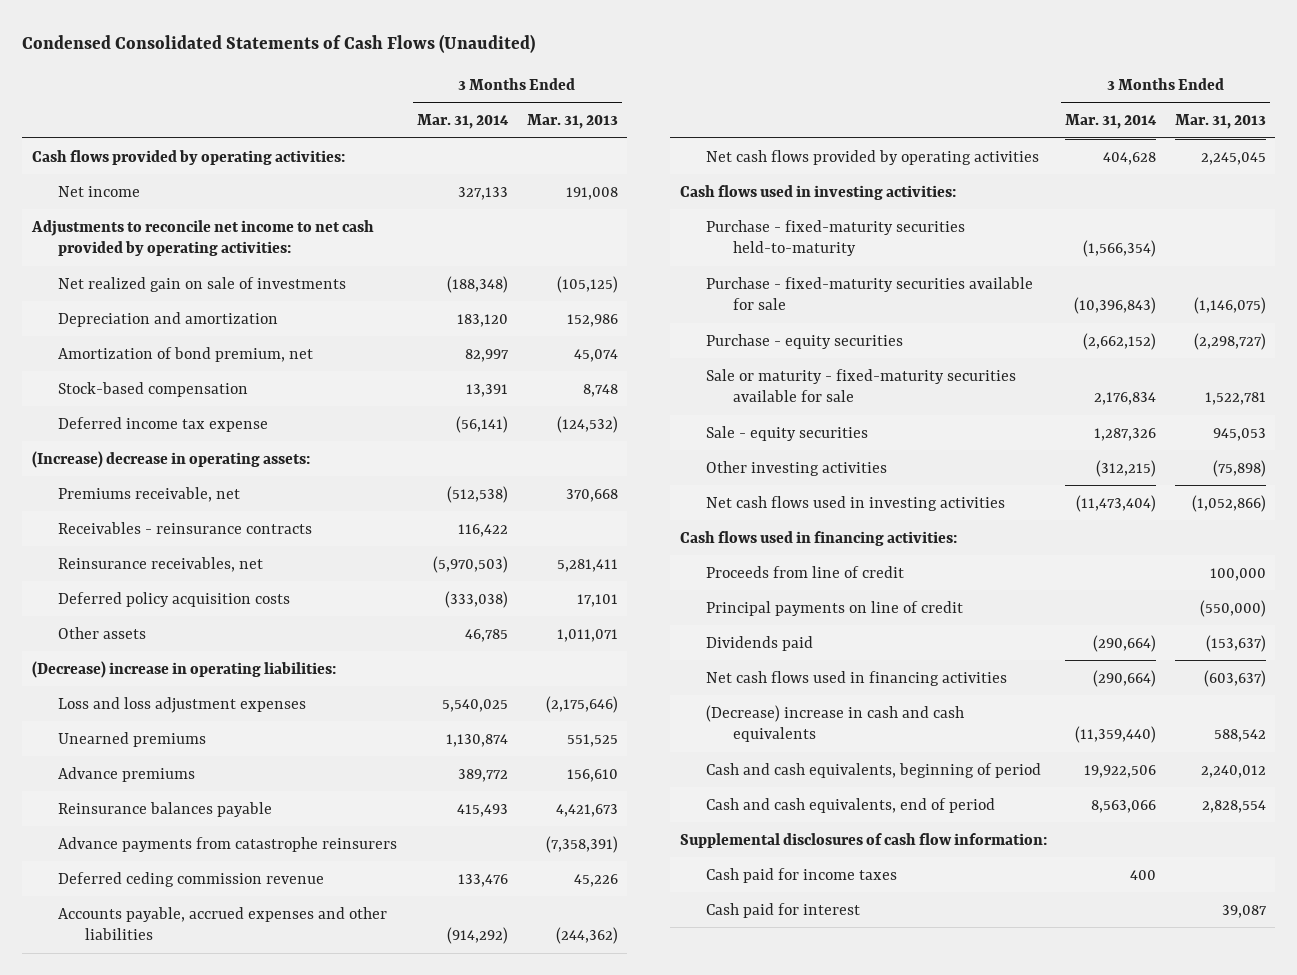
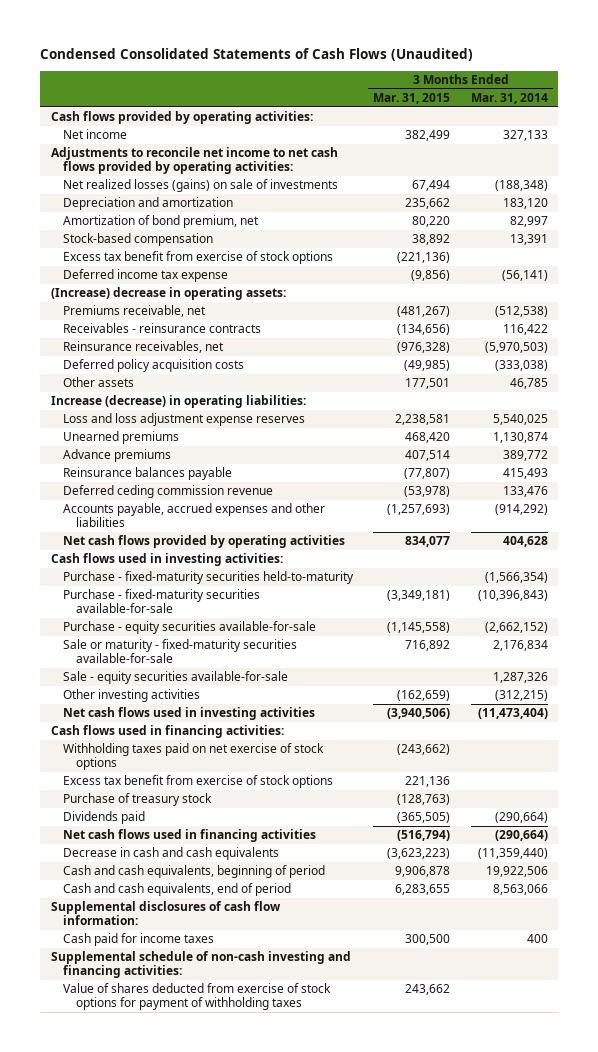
- | 3 Months Ended Mar. 31, 2014 | 3 Months Ended Mar. 31, 2013
+ | 3 Months Ended Mar. 31, 2015 | 3 Months Ended Mar. 31, 2014
- Adjustments to reconcile net income to net cash provided by operating activities:
- Net realized gain on sale of investments | (188,348) | (105,125)
+ Adjustments to reconcile net income to net cash flows provided by operating activities:
+ Net realized losses (gains) on sale of investments | 67,494 | (188,348)
+ Excess tax benefit from exercise of stock options | (221,136) |
- (Decrease) increase in operating liabilities:
- Loss and loss adjustment expenses | 5,540,025 | (2,175,646)
+ Increase (decrease) in operating liabilities:
+ Loss and loss adjustment expense reserves | 2,238,581 | 5,540,025
- Advance payments from catastrophe reinsurers | | (7,358,391)
- Purchase - fixed-maturity securities available for sale | (10,396,843) | (1,146,075)
- Purchase - equity securities | (2,662,152) | (2,298,727)
- Sale or maturity - fixed-maturity securities available for sale | 2,176,834 | 1,522,781
- Sale - equity securities | 1,287,326 | 945,053
+ Purchase - fixed-maturity securities available-for-sale | (3,349,181) | (10,396,843)
+ Purchase - equity securities available-for-sale | (1,145,558) | (2,662,152)
+ Sale or maturity - fixed-maturity securities available-for-sale | 716,892 | 2,176,834
+ Sale - equity securities available-for-sale | | 1,287,326
- Proceeds from line of credit | | 100,000
- Principal payments on line of credit | | (550,000)
+ Withholding taxes paid on net exercise of stock options | (243,662) |
+ Excess tax benefit from exercise of stock options | 221,136 |
+ Purchase of treasury stock | (128,763) |
- (Decrease) increase in cash and cash equivalents | (11,359,440) | 588,542
+ Decrease in cash and cash equivalents | (3,623,223) | (11,359,440)
- Cash paid for interest | | 39,087
+ Supplemental schedule of non-cash investing and financing activities:
+ Value of shares deducted from exercise of stock options for payment of withholding taxes | 243,662 |

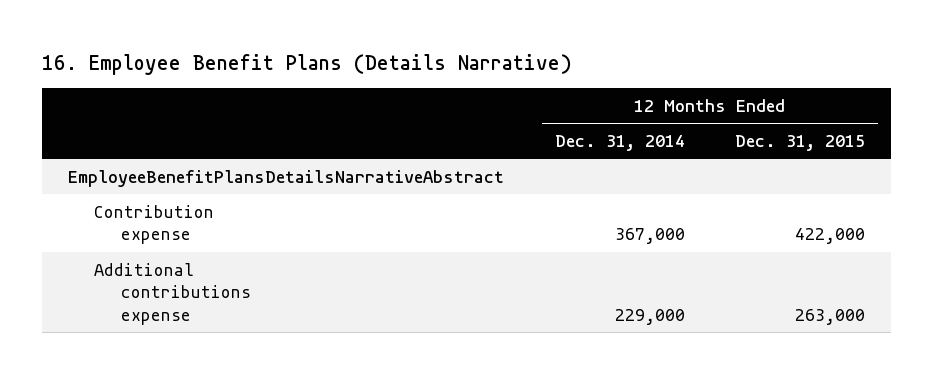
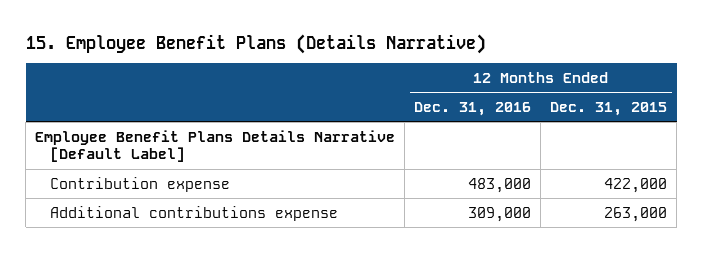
- 16. Employee Benefit Plans (Details Narrative)
+ 15. Employee Benefit Plans (Details Narrative)
- | 12 Months Ended Dec. 31, 2014 | 12 Months Ended Dec. 31, 2015
+ | 12 Months Ended Dec. 31, 2016 | 12 Months Ended Dec. 31, 2015
- EmployeeBenefitPlansDetailsNarrativeAbstract
+ Employee Benefit Plans Details Narrative [Default Label]

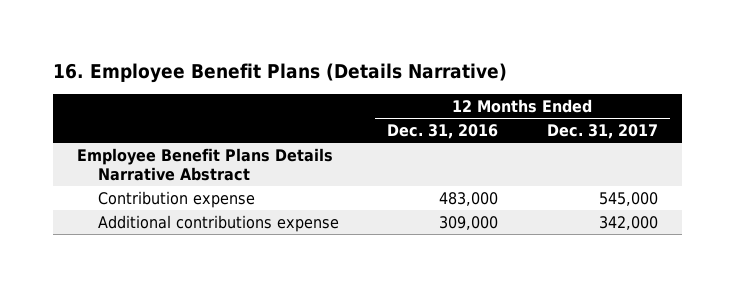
- 15. Employee Benefit Plans (Details Narrative)
+ 16. Employee Benefit Plans (Details Narrative)
- | 12 Months Ended Dec. 31, 2016 | 12 Months Ended Dec. 31, 2015
+ | 12 Months Ended Dec. 31, 2016 | 12 Months Ended Dec. 31, 2017
- Employee Benefit Plans Details Narrative [Default Label]
+ Employee Benefit Plans Details Narrative Abstract

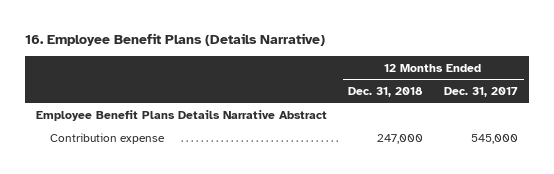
- | 12 Months Ended Dec. 31, 2016 | 12 Months Ended Dec. 31, 2017
+ | 12 Months Ended Dec. 31, 2018 | 12 Months Ended Dec. 31, 2017
- Additional contributions expense | 309,000 | 342,000

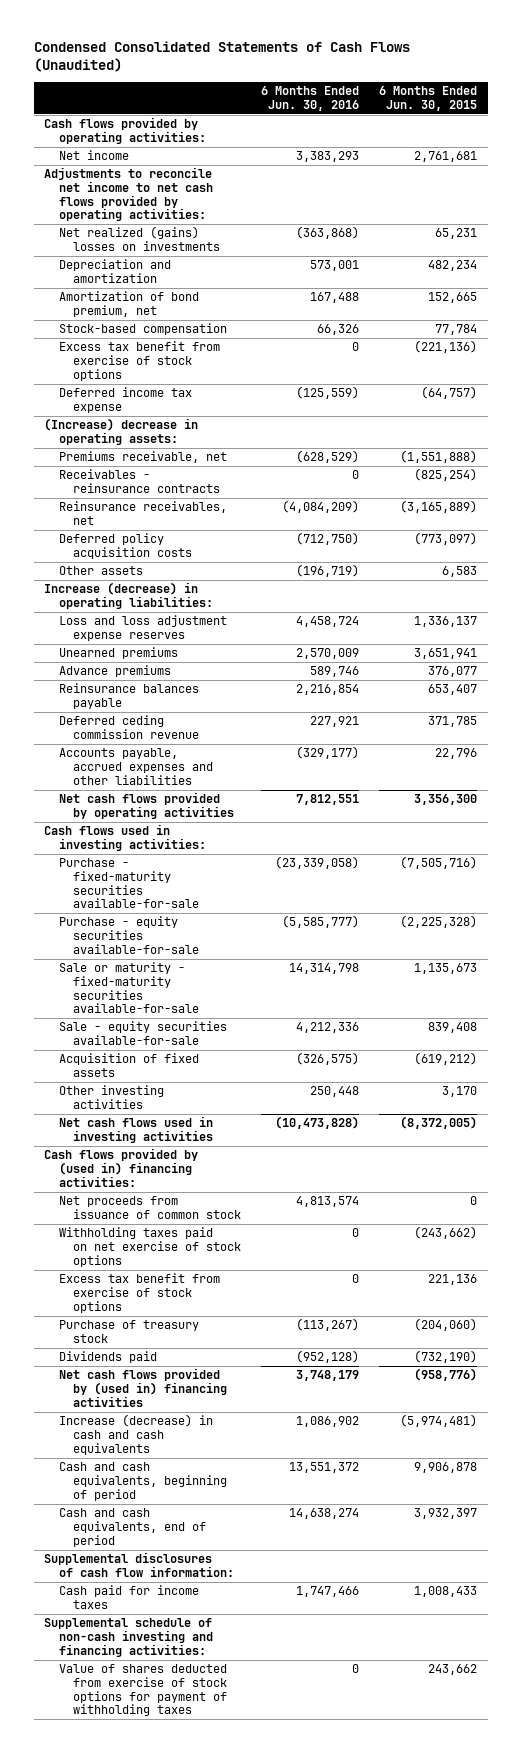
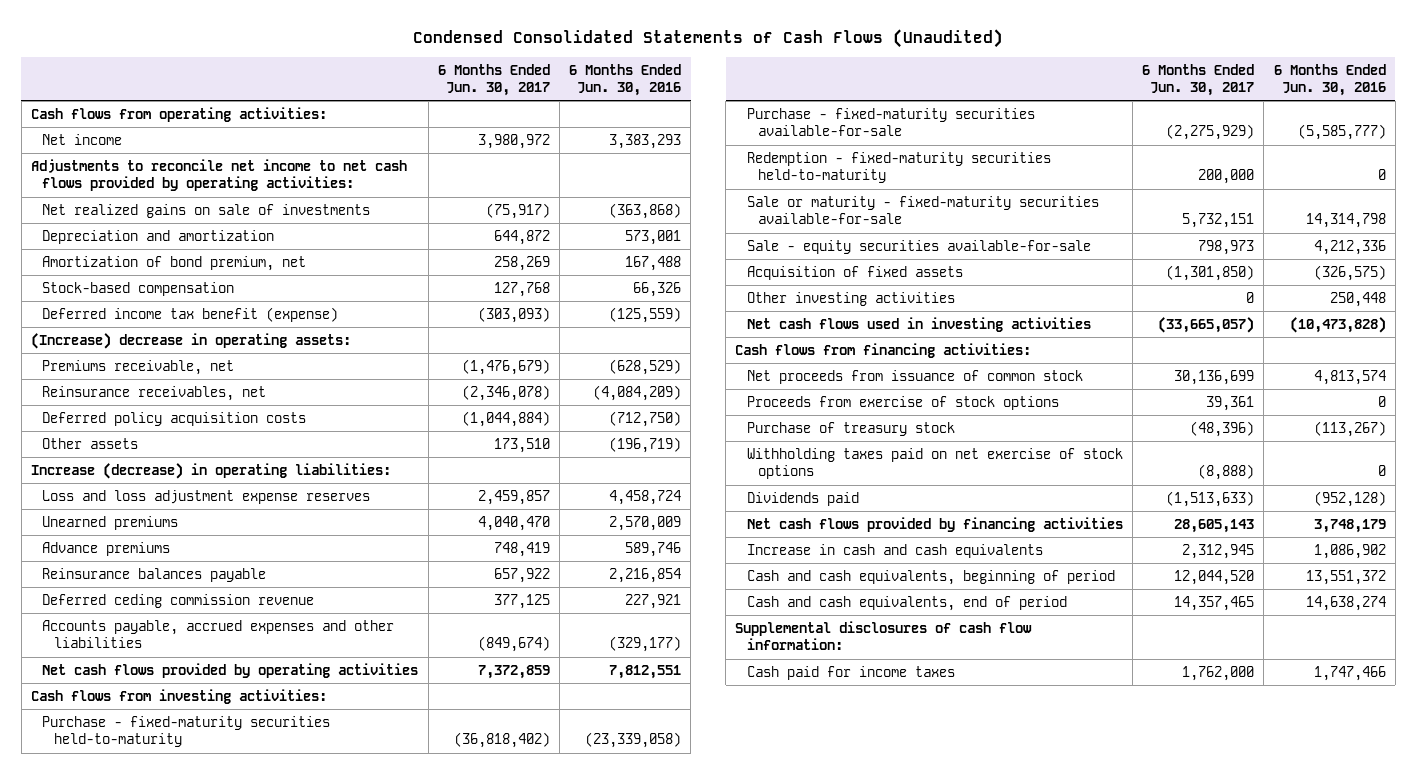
- | 6 Months Ended Jun. 30, 2016 | 6 Months Ended Jun. 30, 2015
+ | 6 Months Ended Jun. 30, 2017 | 6 Months Ended Jun. 30, 2016
- Cash flows provided by operating activities:
+ Cash flows from operating activities:
- Net realized (gains) losses on investments | (363,868) | 65,231
+ Net realized gains on sale of investments | (75,917) | (363,868)
- Excess tax benefit from exercise of stock options | 0 | (221,136)
- Deferred income tax expense | (125,559) | (64,757)
+ Deferred income tax benefit (expense) | (303,093) | (125,559)
- Receivables - reinsurance contracts | 0 | (825,254)
- Cash flows used in investing activities:
- Purchase - fixed-maturity securities available-for-sale | (23,339,058) | (7,505,716)
- Purchase - equity securities available-for-sale | (5,585,777) | (2,225,328)
+ Cash flows from investing activities:
+ Purchase - fixed-maturity securities held-to-maturity | (36,818,402) | (23,339,058)
+ Purchase - fixed-maturity securities available-for-sale | (2,275,929) | (5,585,777)
+ Redemption - fixed-maturity securities held-to-maturity | 200,000 | 0
- Cash flows provided by (used in) financing activities:
+ Cash flows from financing activities:
- Excess tax benefit from exercise of stock options | 0 | 221,136
+ Proceeds from exercise of stock options | 39,361 | 0
moved down: Withholding taxes paid on net exercise of stock options | (8,888) | 0
- Net cash flows provided by (used in) financing activities | 3,748,179 | (958,776)
- Increase (decrease) in cash and cash equivalents | 1,086,902 | (5,974,481)
+ Net cash flows provided by financing activities | 28,605,143 | 3,748,179
+ Increase in cash and cash equivalents | 2,312,945 | 1,086,902
- Supplemental schedule of non-cash investing and financing activities:
- Value of shares deducted from exercise of stock options for payment of withholding taxes | 0 | 243,662

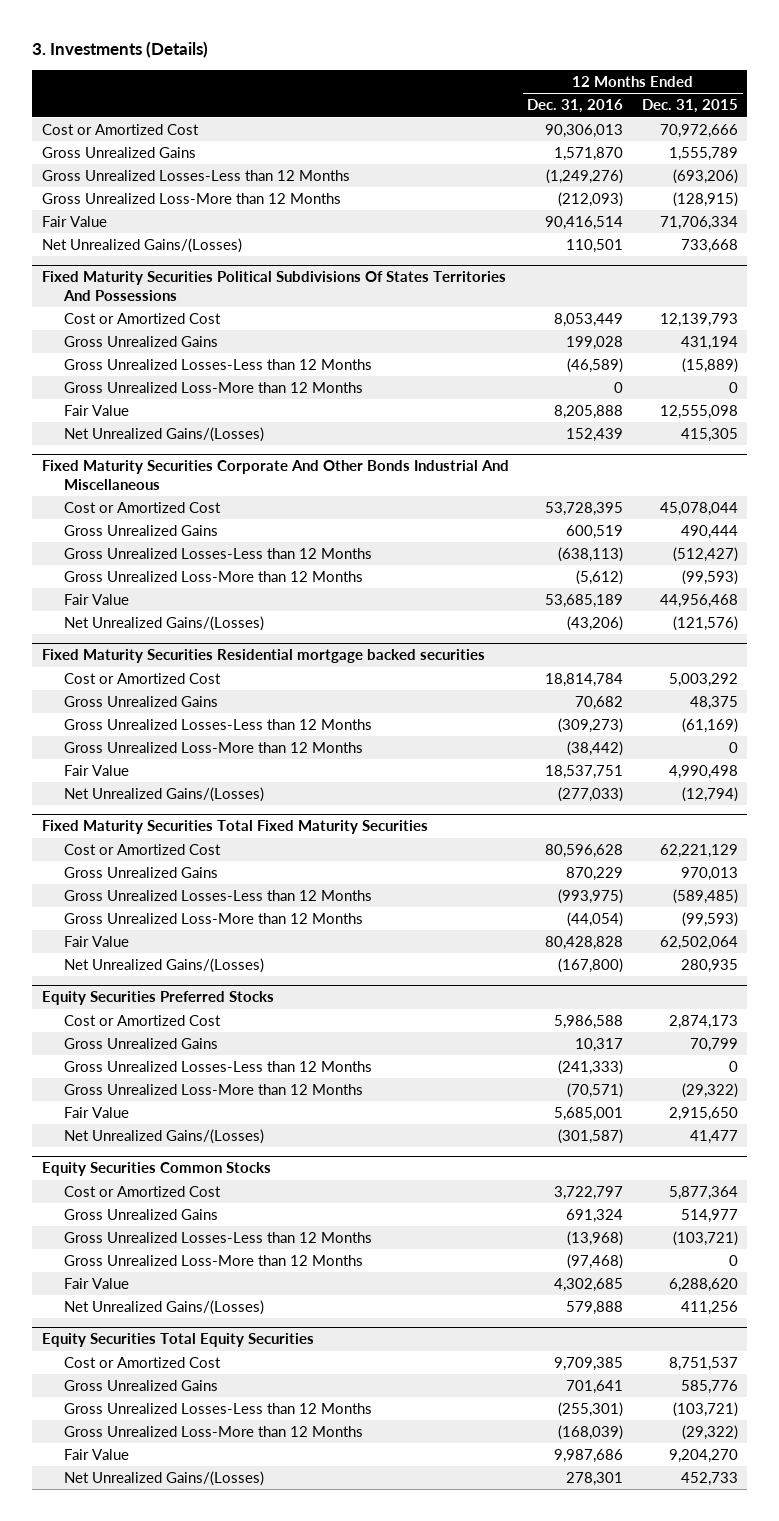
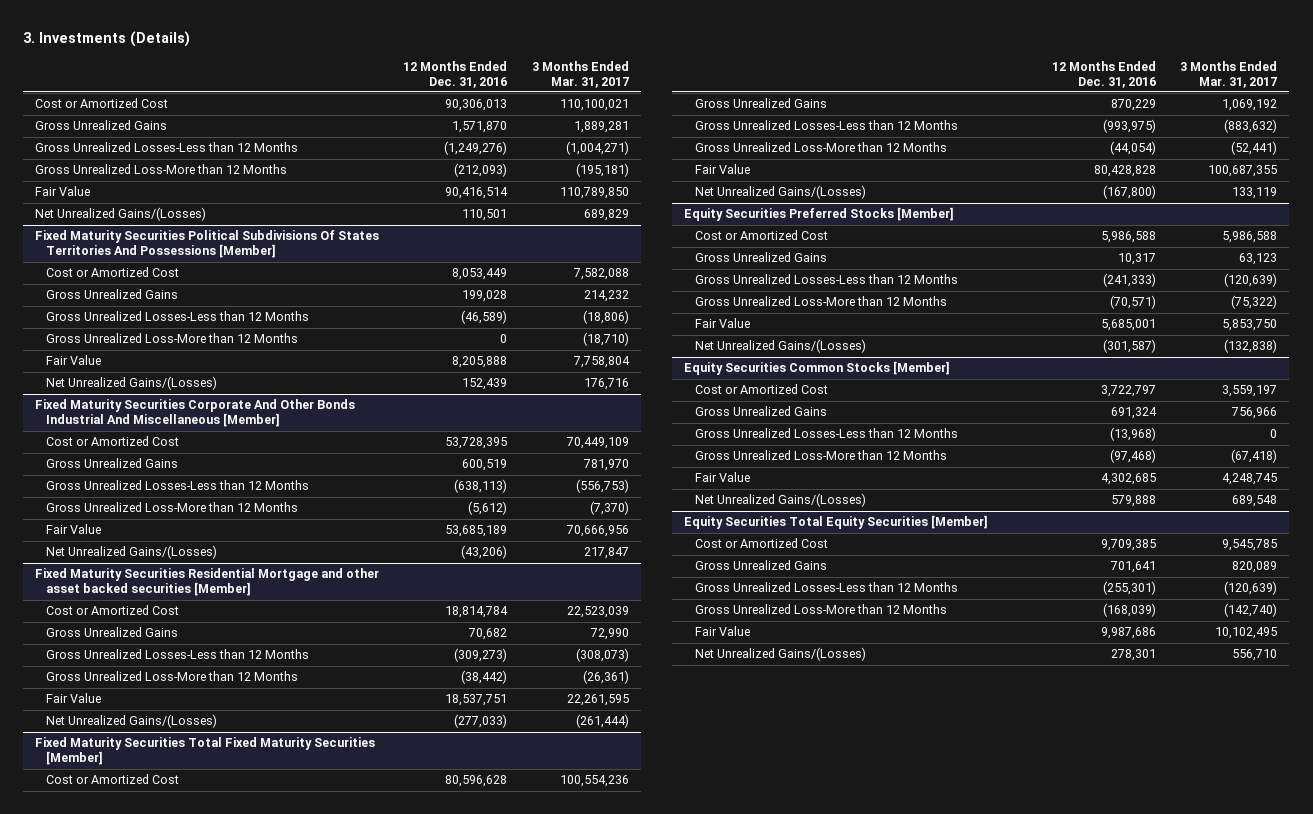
- | 12 Months Ended Dec. 31, 2016 | 12 Months Ended Dec. 31, 2015
+ | 12 Months Ended Dec. 31, 2016 | 3 Months Ended Mar. 31, 2017
- Fixed Maturity Securities Political Subdivisions Of States Territories And Possessions
+ Fixed Maturity Securities Political Subdivisions Of States Territories And Possessions [Member]
- Fixed Maturity Securities Corporate And Other Bonds Industrial And Miscellaneous
+ Fixed Maturity Securities Corporate And Other Bonds Industrial And Miscellaneous [Member]
- Fixed Maturity Securities Residential mortgage backed securities
+ Fixed Maturity Securities Residential Mortgage and other asset backed securities [Member]
- Fixed Maturity Securities Total Fixed Maturity Securities
+ Fixed Maturity Securities Total Fixed Maturity Securities [Member]
- Equity Securities Preferred Stocks
+ Equity Securities Preferred Stocks [Member]
- Equity Securities Common Stocks
+ Equity Securities Common Stocks [Member]
- Equity Securities Total Equity Securities
+ Equity Securities Total Equity Securities [Member]

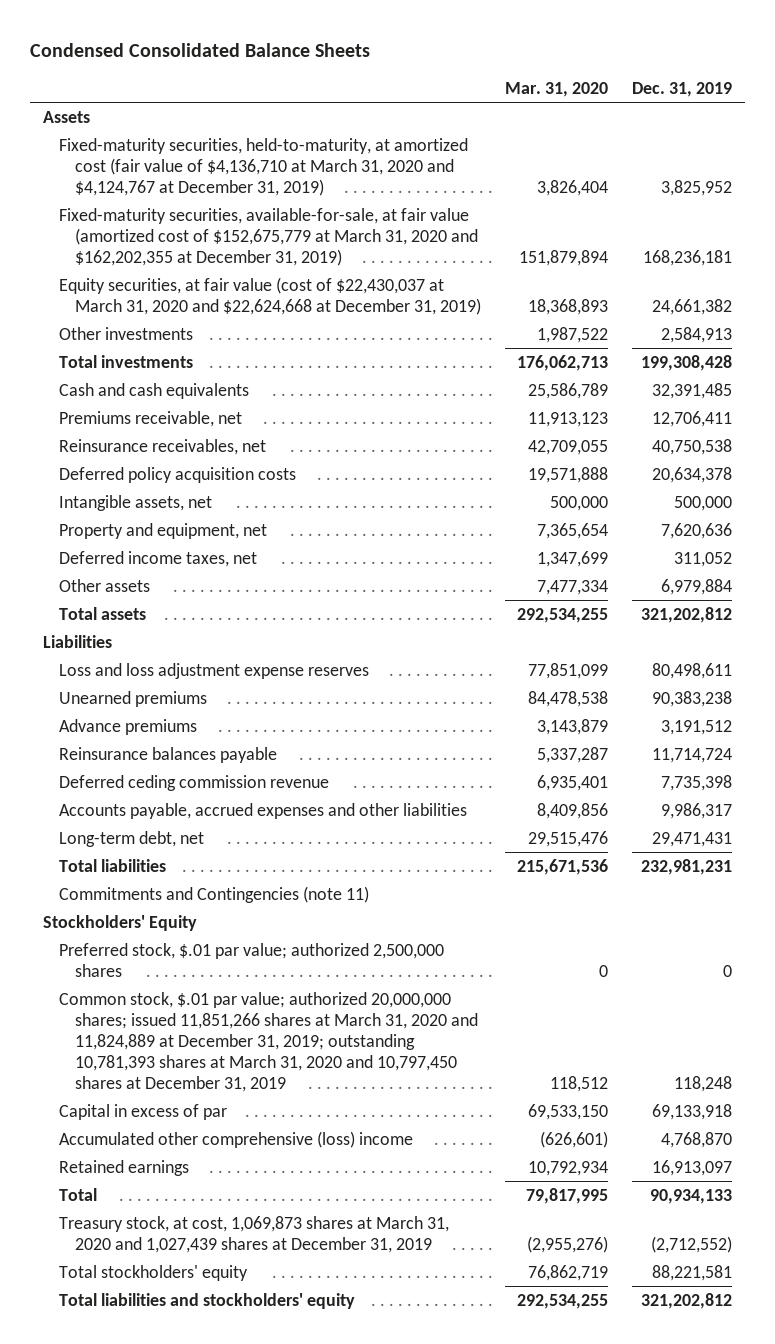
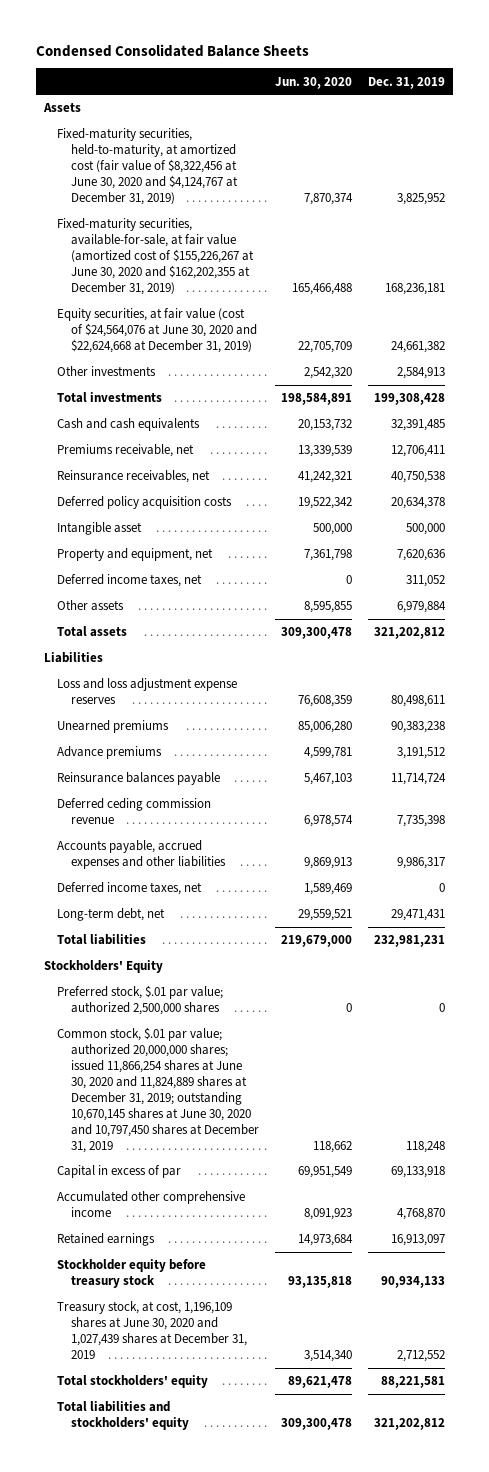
- | Mar. 31, 2020 | Dec. 31, 2019
+ | Jun. 30, 2020 | Dec. 31, 2019
- Fixed-maturity securities, held-to-maturity, at amortized cost (fair value of $4,136,710 at March 31, 2020 and $4,124,767 at December 31, 2019) | 3,826,404 | 3,825,952
- Fixed-maturity securities, available-for-sale, at fair value (amortized cost of $152,675,779 at March 31, 2020 and $162,202,355 at December 31, 2019) | 151,879,894 | 168,236,181
- Equity securities, at fair value (cost of $22,430,037 at March 31, 2020 and $22,624,668 at December 31, 2019) | 18,368,893 | 24,661,382
+ Fixed-maturity securities, held-to-maturity, at amortized cost (fair value of $8,322,456 at June 30, 2020 and $4,124,767 at December 31, 2019) | 7,870,374 | 3,825,952
+ Fixed-maturity securities, available-for-sale, at fair value (amortized cost of $155,226,267 at June 30, 2020 and $162,202,355 at December 31, 2019) | 165,466,488 | 168,236,181
+ Equity securities, at fair value (cost of $24,564,076 at June 30, 2020 and $22,624,668 at December 31, 2019) | 22,705,709 | 24,661,382
- Intangible assets, net | 500,000 | 500,000
+ Intangible asset | 500,000 | 500,000
+ Deferred income taxes, net | 1,589,469 | 0
- Commitments and Contingencies (note 11)
- Common stock, $.01 par value; authorized 20,000,000 shares; issued 11,851,266 shares at March 31, 2020 and 11,824,889 at December 31, 2019; outstanding 10,781,393 shares at March 31, 2020 and 10,797,450 shares at December 31, 2019 | 118,512 | 118,248
+ Common stock, $.01 par value; authorized 20,000,000 shares; issued 11,866,254 shares at June 30, 2020 and 11,824,889 shares at December 31, 2019; outstanding 10,670,145 shares at June 30, 2020 and 10,797,450 shares at December 31, 2019 | 118,662 | 118,248
- Accumulated other comprehensive (loss) income | (626,601) | 4,768,870
+ Accumulated other comprehensive income | 8,091,923 | 4,768,870
- Total | 79,817,995 | 90,934,133
- Treasury stock, at cost, 1,069,873 shares at March 31, 2020 and 1,027,439 shares at December 31, 2019 | (2,955,276) | (2,712,552)
+ Stockholder equity before treasury stock | 93,135,818 | 90,934,133
+ Treasury stock, at cost, 1,196,109 shares at June 30, 2020 and 1,027,439 shares at December 31, 2019 | 3,514,340 | 2,712,552

